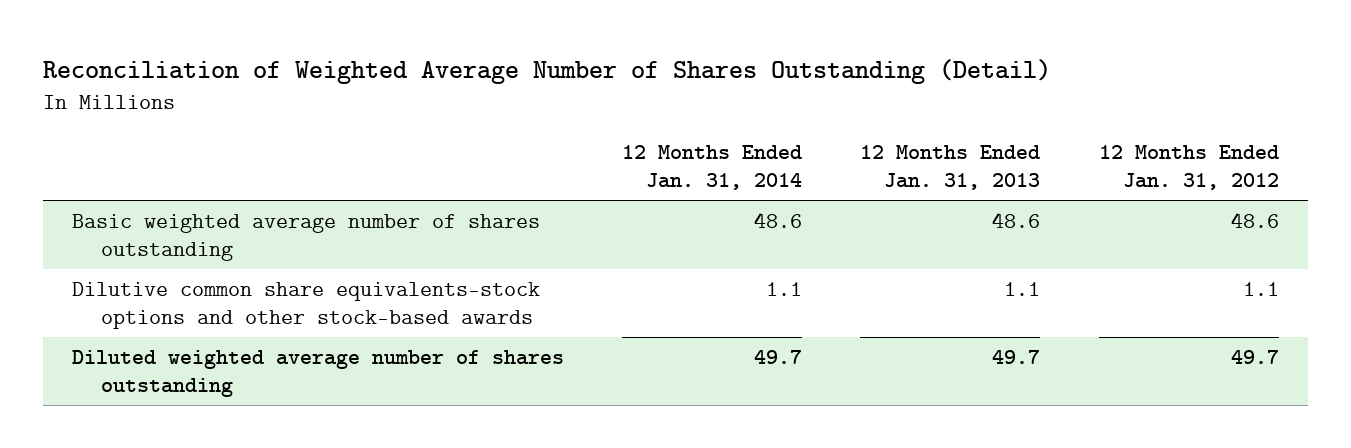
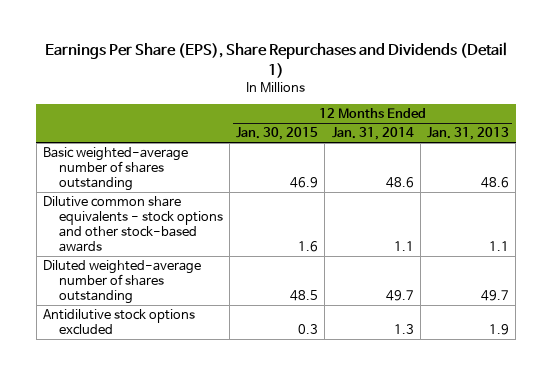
- Reconciliation of Weighted Average Number of Shares Outstanding (Detail)
+ Earnings Per Share (EPS), Share Repurchases and Dividends (Detail 1)
- | 12 Months Ended Jan. 31, 2014 | 12 Months Ended Jan. 31, 2013 | 12 Months Ended Jan. 31, 2012
+ | 12 Months Ended Jan. 30, 2015 | 12 Months Ended Jan. 31, 2014 | 12 Months Ended Jan. 31, 2013
- Basic weighted average number of shares outstanding | 48.6 | 48.6 | 48.6
- Dilutive common share equivalents-stock options and other stock-based awards | 1.1 | 1.1 | 1.1
- Diluted weighted average number of shares outstanding | 49.7 | 49.7 | 49.7
+ Basic weighted-average number of shares outstanding | 46.9 | 48.6 | 48.6
+ Dilutive common share equivalents - stock options and other stock-based awards | 1.6 | 1.1 | 1.1
+ Diluted weighted-average number of shares outstanding | 48.5 | 49.7 | 49.7
+ Antidilutive stock options excluded | 0.3 | 1.3 | 1.9

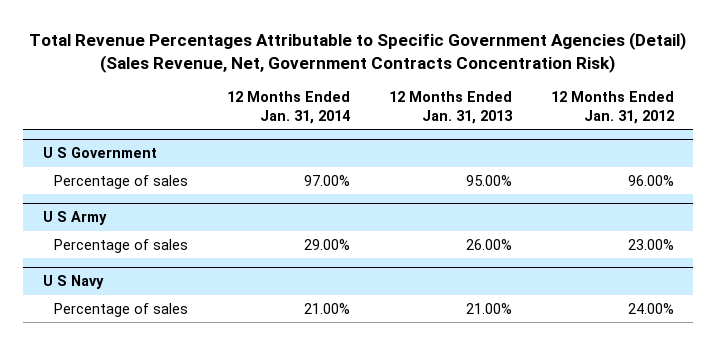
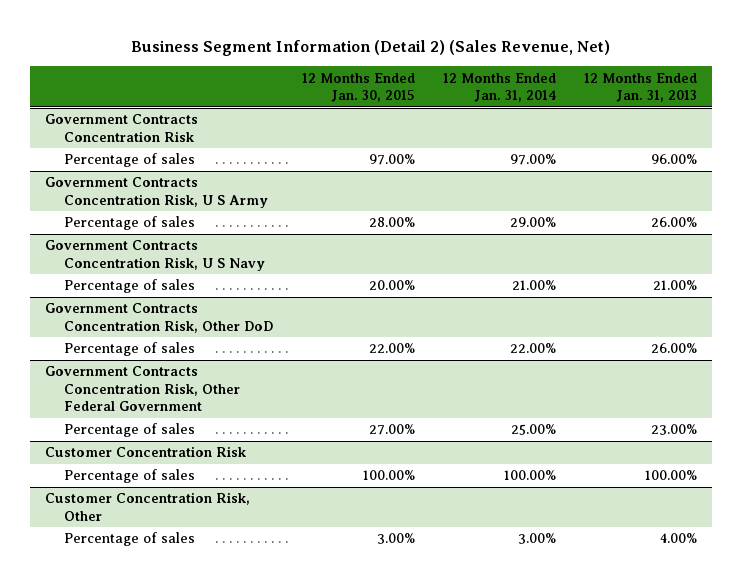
- Total Revenue Percentages Attributable to Specific Government Agencies (Detail) (Sales Revenue, Net, Government Contracts Concentration Risk)
+ Business Segment Information (Detail 2) (Sales Revenue, Net)
- | 12 Months Ended Jan. 31, 2014 | 12 Months Ended Jan. 31, 2013 | 12 Months Ended Jan. 31, 2012
+ | 12 Months Ended Jan. 30, 2015 | 12 Months Ended Jan. 31, 2014 | 12 Months Ended Jan. 31, 2013
- U S Government
- Percentage of sales | 97.00% | 95.00% | 96.00%
- U S Army
+ Government Contracts Concentration Risk
+ Percentage of sales | 97.00% | 97.00% | 96.00%
+ Government Contracts Concentration Risk, U S Army
- U S Navy
+ Government Contracts Concentration Risk, U S Navy
+ Government Contracts Concentration Risk, Other DoD
+ Percentage of sales | 22.00% | 22.00% | 26.00%
+ Government Contracts Concentration Risk, Other Federal Government
+ Percentage of sales | 27.00% | 25.00% | 23.00%
+ Customer Concentration Risk
+ Percentage of sales | 100.00% | 100.00% | 100.00%
+ Customer Concentration Risk, Other
+ Percentage of sales | 3.00% | 3.00% | 4.00%

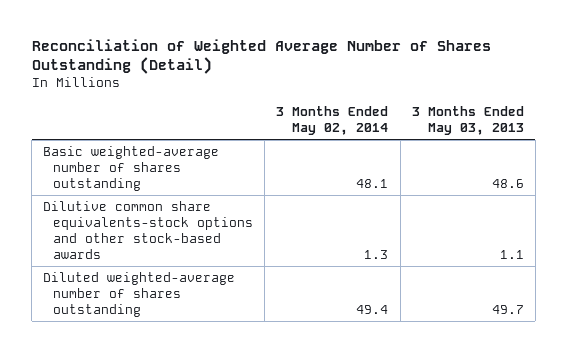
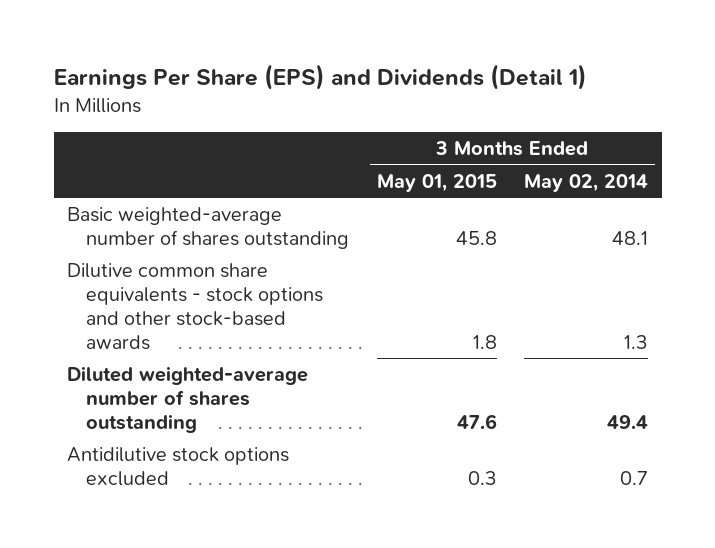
- Reconciliation of Weighted Average Number of Shares Outstanding (Detail)
+ Earnings Per Share (EPS) and Dividends (Detail 1)
- | 3 Months Ended May 02, 2014 | 3 Months Ended May 03, 2013
+ | 3 Months Ended May 01, 2015 | 3 Months Ended May 02, 2014
- Dilutive common share equivalents-stock options and other stock-based awards | 1.3 | 1.1
+ Dilutive common share equivalents - stock options and other stock-based awards | 1.8 | 1.3
+ Antidilutive stock options excluded | 0.3 | 0.7

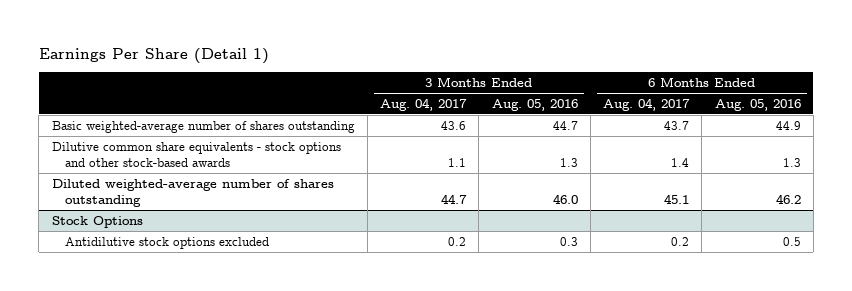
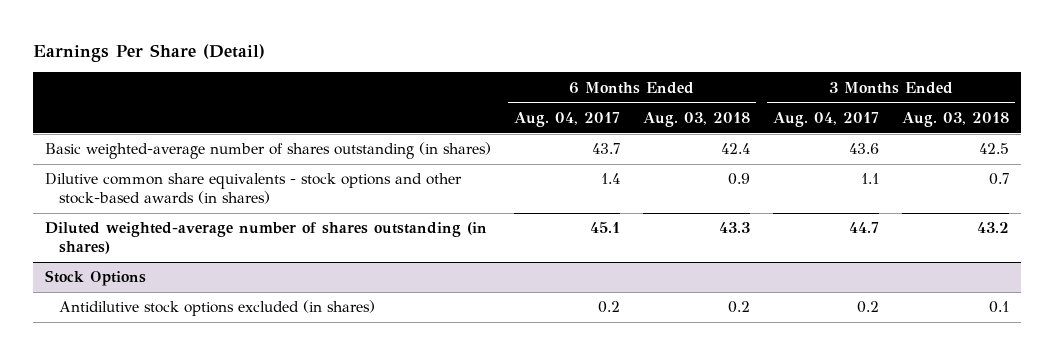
- Earnings Per Share (Detail 1)
+ Earnings Per Share (Detail)
- | 3 Months Ended Aug. 04, 2017 | 3 Months Ended Aug. 05, 2016 | 6 Months Ended Aug. 04, 2017 | 6 Months Ended Aug. 05, 2016
+ | 6 Months Ended Aug. 04, 2017 | 6 Months Ended Aug. 03, 2018 | 3 Months Ended Aug. 04, 2017 | 3 Months Ended Aug. 03, 2018
- Basic weighted-average number of shares outstanding | 43.6 | 44.7 | 43.7 | 44.9
- Dilutive common share equivalents - stock options and other stock-based awards | 1.1 | 1.3 | 1.4 | 1.3
- Diluted weighted-average number of shares outstanding | 44.7 | 46.0 | 45.1 | 46.2
+ Basic weighted-average number of shares outstanding (in shares) | 43.7 | 42.4 | 43.6 | 42.5
+ Dilutive common share equivalents - stock options and other stock-based awards (in shares) | 1.4 | 0.9 | 1.1 | 0.7
+ Diluted weighted-average number of shares outstanding (in shares) | 45.1 | 43.3 | 44.7 | 43.2
@ Stock Options
- Antidilutive stock options excluded | 0.2 | 0.3 | 0.2 | 0.5
+ Antidilutive stock options excluded (in shares) | 0.2 | 0.2 | 0.2 | 0.1

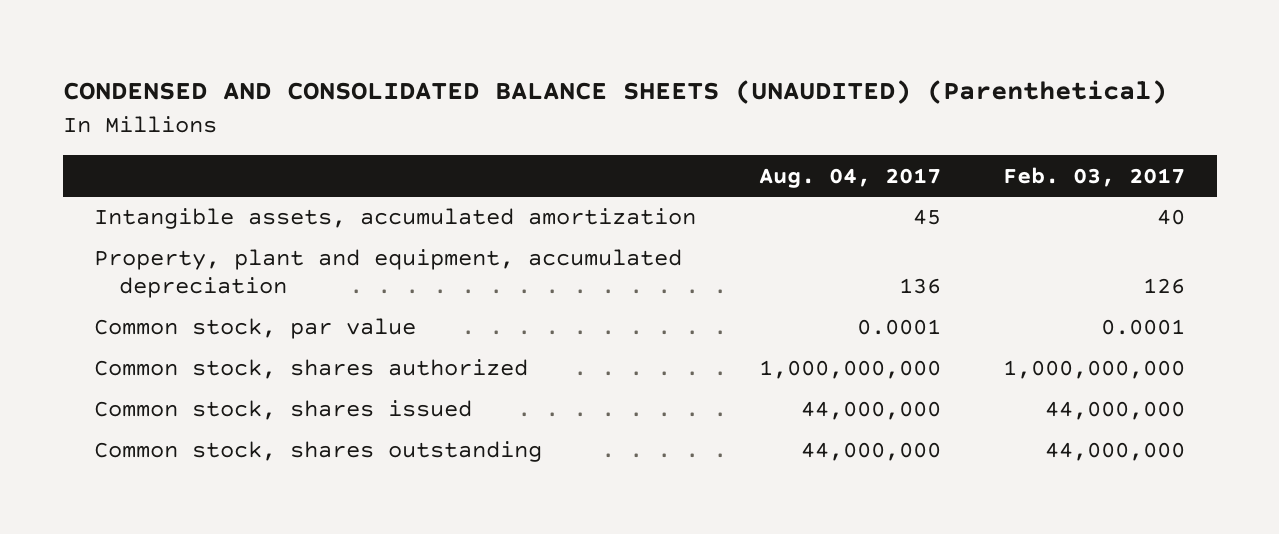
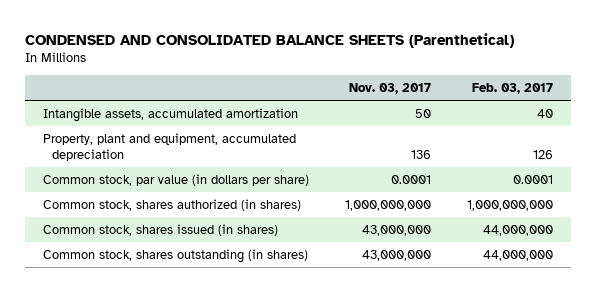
- CONDENSED AND CONSOLIDATED BALANCE SHEETS (UNAUDITED) (Parenthetical)
+ CONDENSED AND CONSOLIDATED BALANCE SHEETS (Parenthetical)
- | Aug. 04, 2017 | Feb. 03, 2017
+ | Nov. 03, 2017 | Feb. 03, 2017
- Common stock, par value | 0.0001 | 0.0001
- Common stock, shares authorized | 1,000,000,000 | 1,000,000,000
- Common stock, shares issued | 44,000,000 | 44,000,000
- Common stock, shares outstanding | 44,000,000 | 44,000,000
+ Common stock, par value (in dollars per share) | 0.0001 | 0.0001
+ Common stock, shares authorized (in shares) | 1,000,000,000 | 1,000,000,000
+ Common stock, shares issued (in shares) | 43,000,000 | 44,000,000
+ Common stock, shares outstanding (in shares) | 43,000,000 | 44,000,000

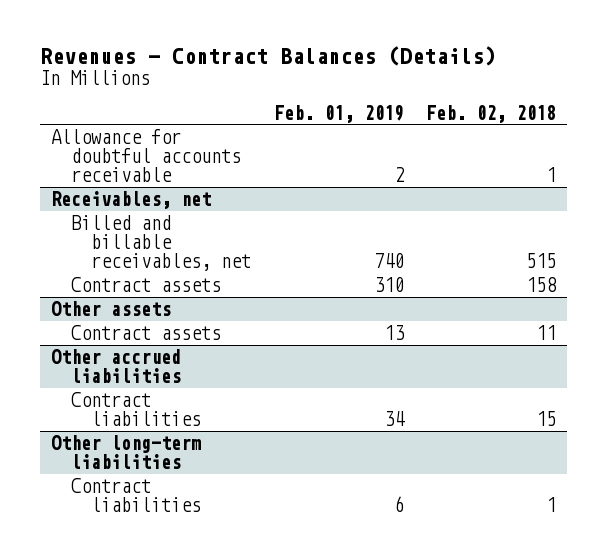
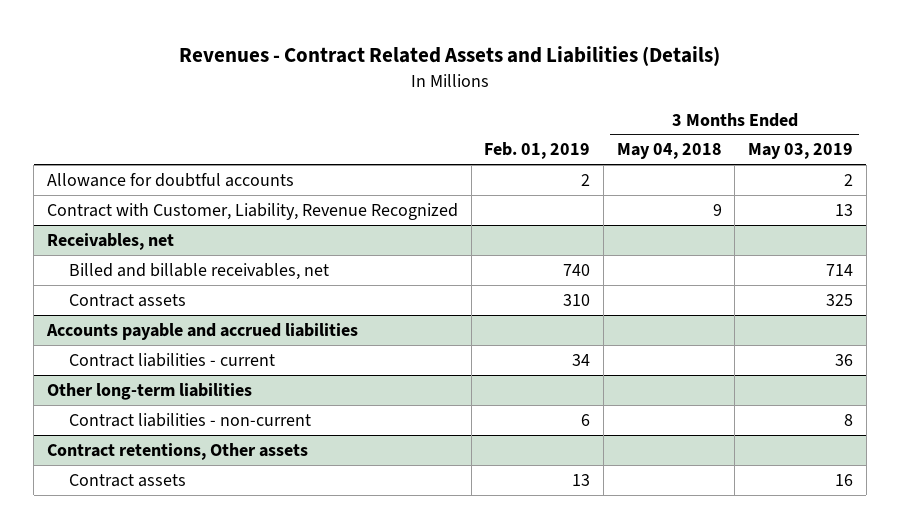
- Revenues - Contract Balances (Details)
+ Revenues - Contract Related Assets and Liabilities (Details)
- | Feb. 01, 2019 | Feb. 02, 2018
+ | Feb. 01, 2019 | 3 Months Ended May 04, 2018 | 3 Months Ended May 03, 2019
- Allowance for doubtful accounts receivable | 2 | 1
+ Allowance for doubtful accounts | 2 | | 2
+ Contract with Customer, Liability, Revenue Recognized | | 9 | 13
- Other assets
- Contract assets | 13 | 11
- Other accrued liabilities
- Contract liabilities | 34 | 15
+ Accounts payable and accrued liabilities
+ Contract liabilities - current | 34 | | 36
@ Other long-term liabilities
- Contract liabilities | 6 | 1
+ Contract liabilities - non-current | 6 | | 8
+ Contract retentions, Other assets
+ Contract assets | 13 | | 16

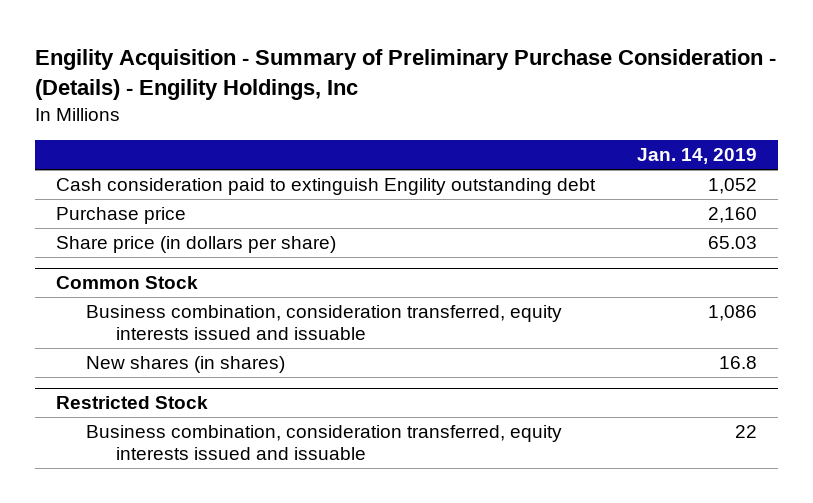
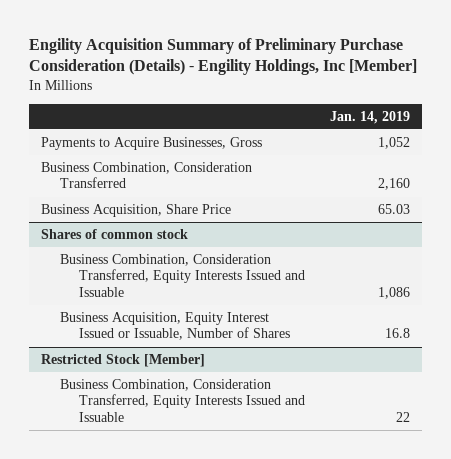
- Engility Acquisition - Summary of Preliminary Purchase Consideration - (Details) - Engility Holdings, Inc
+ Engility Acquisition Summary of Preliminary Purchase Consideration (Details) - Engility Holdings, Inc [Member]
- Cash consideration paid to extinguish Engility outstanding debt | 1,052
- Purchase price | 2,160
- Share price (in dollars per share) | 65.03
- Common Stock
- Business combination, consideration transferred, equity interests issued and issuable | 1,086
- New shares (in shares) | 16.8
- Restricted Stock
- Business combination, consideration transferred, equity interests issued and issuable | 22
+ Payments to Acquire Businesses, Gross | 1,052
+ Business Combination, Consideration Transferred | 2,160
+ Business Acquisition, Share Price | 65.03
+ Shares of common stock
+ Business Combination, Consideration Transferred, Equity Interests Issued and Issuable | 1,086
+ Business Acquisition, Equity Interest Issued or Issuable, Number of Shares | 16.8
+ Restricted Stock [Member]
+ Business Combination, Consideration Transferred, Equity Interests Issued and Issuable | 22

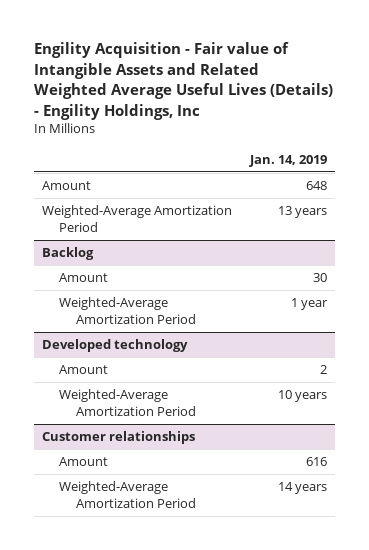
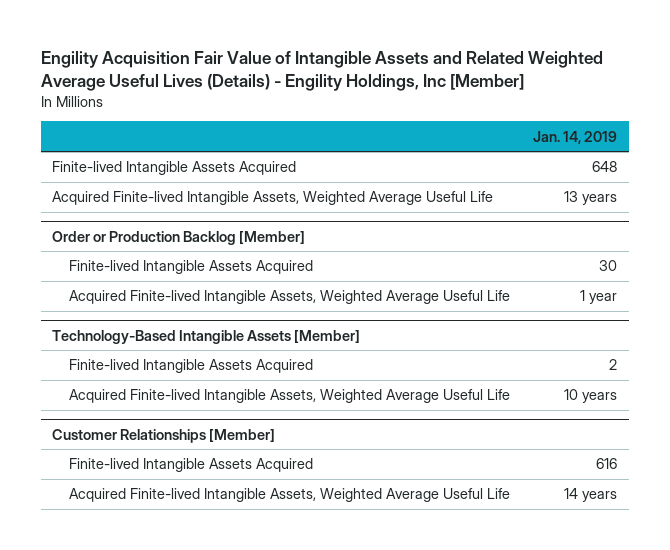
- Engility Acquisition - Fair value of Intangible Assets and Related Weighted Average Useful Lives (Details) - Engility Holdings, Inc
+ Engility Acquisition Fair Value of Intangible Assets and Related Weighted Average Useful Lives (Details) - Engility Holdings, Inc [Member]
- Amount | 648
- Weighted-Average Amortization Period | 13 years
- Backlog
- Amount | 30
- Weighted-Average Amortization Period | 1 year
- Developed technology
- Amount | 2
- Weighted-Average Amortization Period | 10 years
- Customer relationships
- Amount | 616
- Weighted-Average Amortization Period | 14 years
+ Finite-lived Intangible Assets Acquired | 648
+ Acquired Finite-lived Intangible Assets, Weighted Average Useful Life | 13 years
+ Order or Production Backlog [Member]
+ Finite-lived Intangible Assets Acquired | 30
+ Acquired Finite-lived Intangible Assets, Weighted Average Useful Life | 1 year
+ Technology-Based Intangible Assets [Member]
+ Finite-lived Intangible Assets Acquired | 2
+ Acquired Finite-lived Intangible Assets, Weighted Average Useful Life | 10 years
+ Customer Relationships [Member]
+ Finite-lived Intangible Assets Acquired | 616
+ Acquired Finite-lived Intangible Assets, Weighted Average Useful Life | 14 years

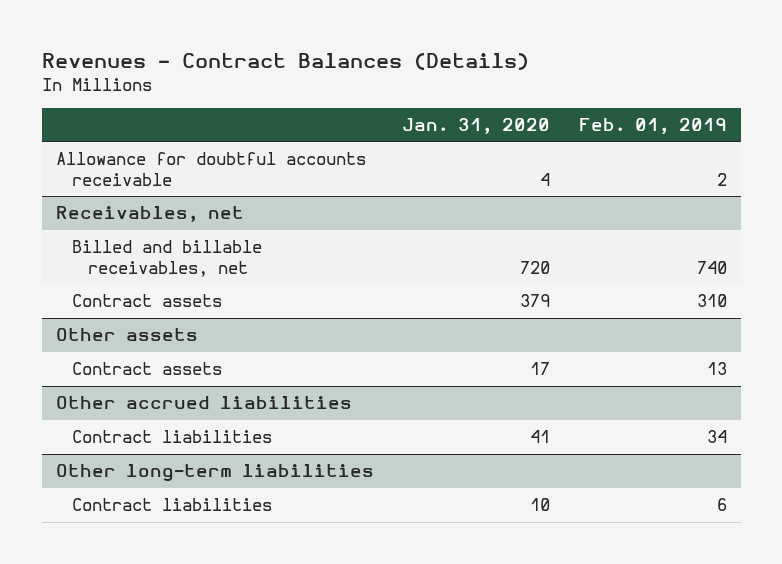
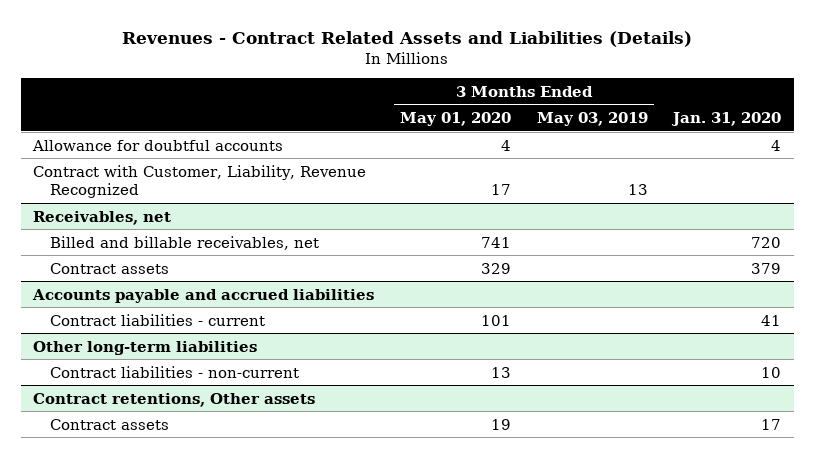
- Revenues - Contract Balances (Details)
+ Revenues - Contract Related Assets and Liabilities (Details)
- | Jan. 31, 2020 | Feb. 01, 2019
+ | 3 Months Ended May 01, 2020 | 3 Months Ended May 03, 2019 | Jan. 31, 2020
- Allowance for doubtful accounts receivable | 4 | 2
+ Allowance for doubtful accounts | 4 | | 4
+ Contract with Customer, Liability, Revenue Recognized | 17 | 13 |
- Other assets
- Contract assets | 17 | 13
- Other accrued liabilities
- Contract liabilities | 41 | 34
+ Accounts payable and accrued liabilities
+ Contract liabilities - current | 101 | | 41
@ Other long-term liabilities
- Contract liabilities | 10 | 6
+ Contract liabilities - non-current | 13 | | 10
+ Contract retentions, Other assets
+ Contract assets | 19 | | 17

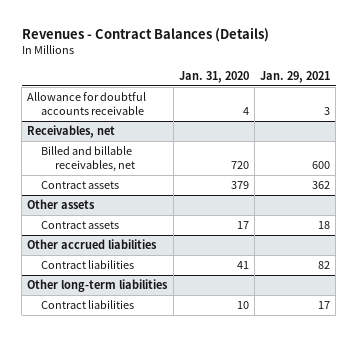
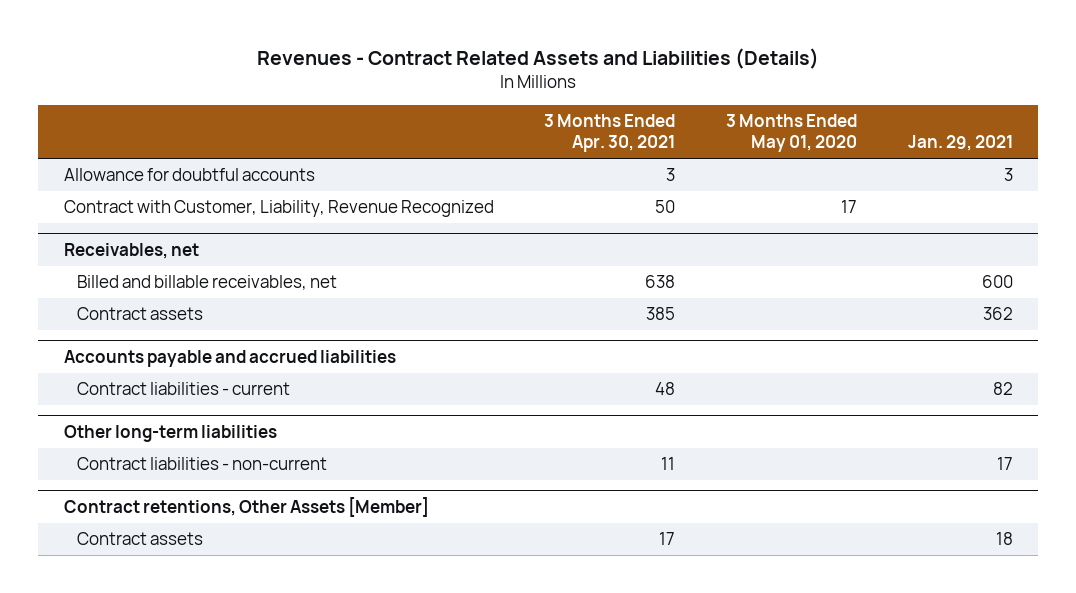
- Revenues - Contract Balances (Details)
+ Revenues - Contract Related Assets and Liabilities (Details)
- | Jan. 31, 2020 | Jan. 29, 2021
+ | 3 Months Ended Apr. 30, 2021 | 3 Months Ended May 01, 2020 | Jan. 29, 2021
- Allowance for doubtful accounts receivable | 4 | 3
+ Allowance for doubtful accounts | 3 | | 3
+ Contract with Customer, Liability, Revenue Recognized | 50 | 17 |
- Other assets
- Contract assets | 17 | 18
- Other accrued liabilities
- Contract liabilities | 41 | 82
+ Accounts payable and accrued liabilities
+ Contract liabilities - current | 48 | | 82
@ Other long-term liabilities
- Contract liabilities | 10 | 17
+ Contract liabilities - non-current | 11 | | 17
+ Contract retentions, Other Assets [Member]
+ Contract assets | 17 | | 18

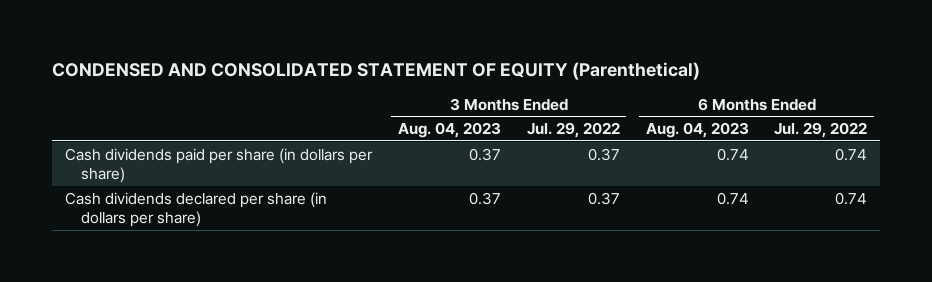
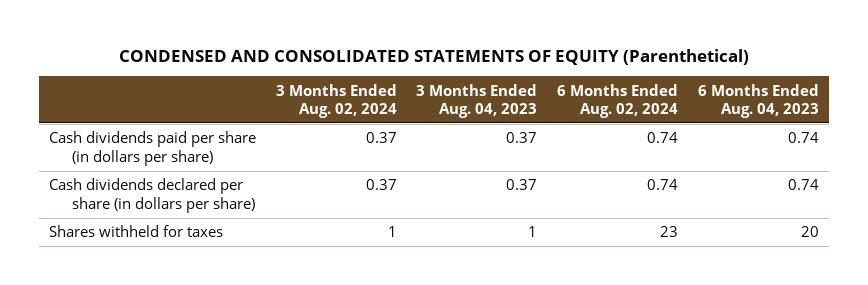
- CONDENSED AND CONSOLIDATED STATEMENT OF EQUITY (Parenthetical)
+ CONDENSED AND CONSOLIDATED STATEMENTS OF EQUITY (Parenthetical)
- | 3 Months Ended Aug. 04, 2023 | 3 Months Ended Jul. 29, 2022 | 6 Months Ended Aug. 04, 2023 | 6 Months Ended Jul. 29, 2022
+ | 3 Months Ended Aug. 02, 2024 | 3 Months Ended Aug. 04, 2023 | 6 Months Ended Aug. 02, 2024 | 6 Months Ended Aug. 04, 2023
+ Shares withheld for taxes | 1 | 1 | 23 | 20

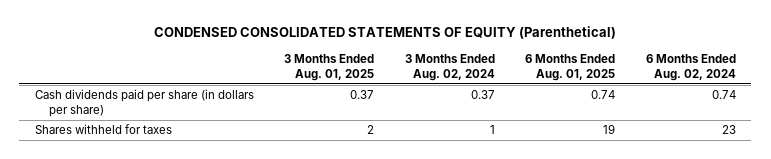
- CONDENSED AND CONSOLIDATED STATEMENTS OF EQUITY (Parenthetical)
+ CONDENSED CONSOLIDATED STATEMENTS OF EQUITY (Parenthetical)
- | 3 Months Ended Aug. 02, 2024 | 3 Months Ended Aug. 04, 2023 | 6 Months Ended Aug. 02, 2024 | 6 Months Ended Aug. 04, 2023
+ | 3 Months Ended Aug. 01, 2025 | 3 Months Ended Aug. 02, 2024 | 6 Months Ended Aug. 01, 2025 | 6 Months Ended Aug. 02, 2024
- Cash dividends declared per share (in dollars per share) | 0.37 | 0.37 | 0.74 | 0.74

